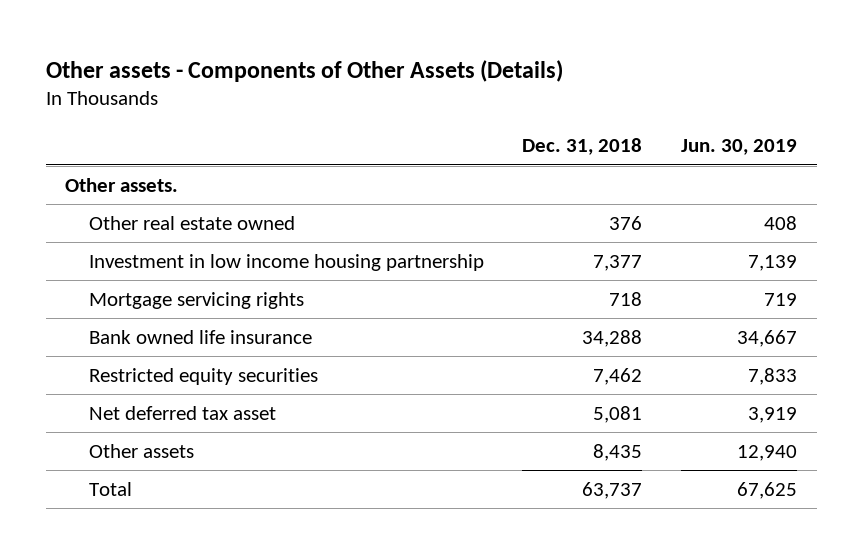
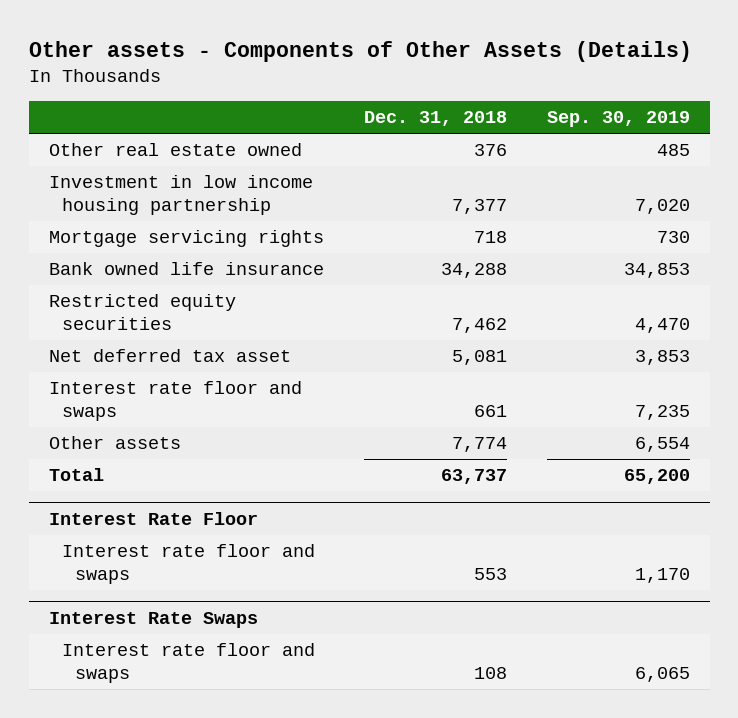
- | Dec. 31, 2018 | Jun. 30, 2019
+ | Dec. 31, 2018 | Sep. 30, 2019
- Other assets.
- Other assets | 8,435 | 12,940
+ Interest rate floor and swaps | 661 | 7,235
+ Other assets | 7,774 | 6,554
+ Interest Rate Floor
+ Interest rate floor and swaps | 553 | 1,170
+ Interest Rate Swaps
+ Interest rate floor and swaps | 108 | 6,065

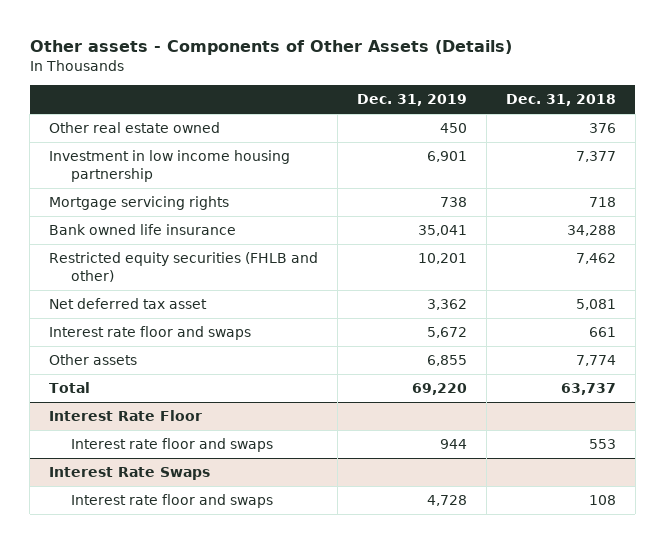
- | Dec. 31, 2018 | Sep. 30, 2019
+ | Dec. 31, 2019 | Dec. 31, 2018
- Restricted equity securities | 7,462 | 4,470
+ Restricted equity securities (FHLB and other) | 10,201 | 7,462

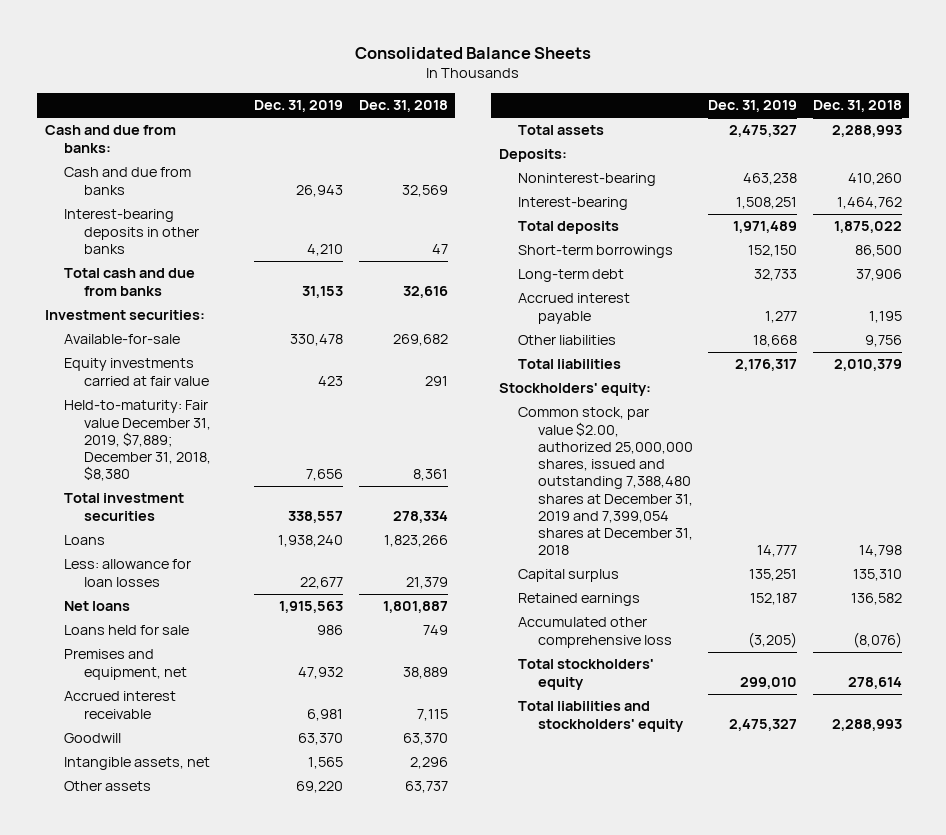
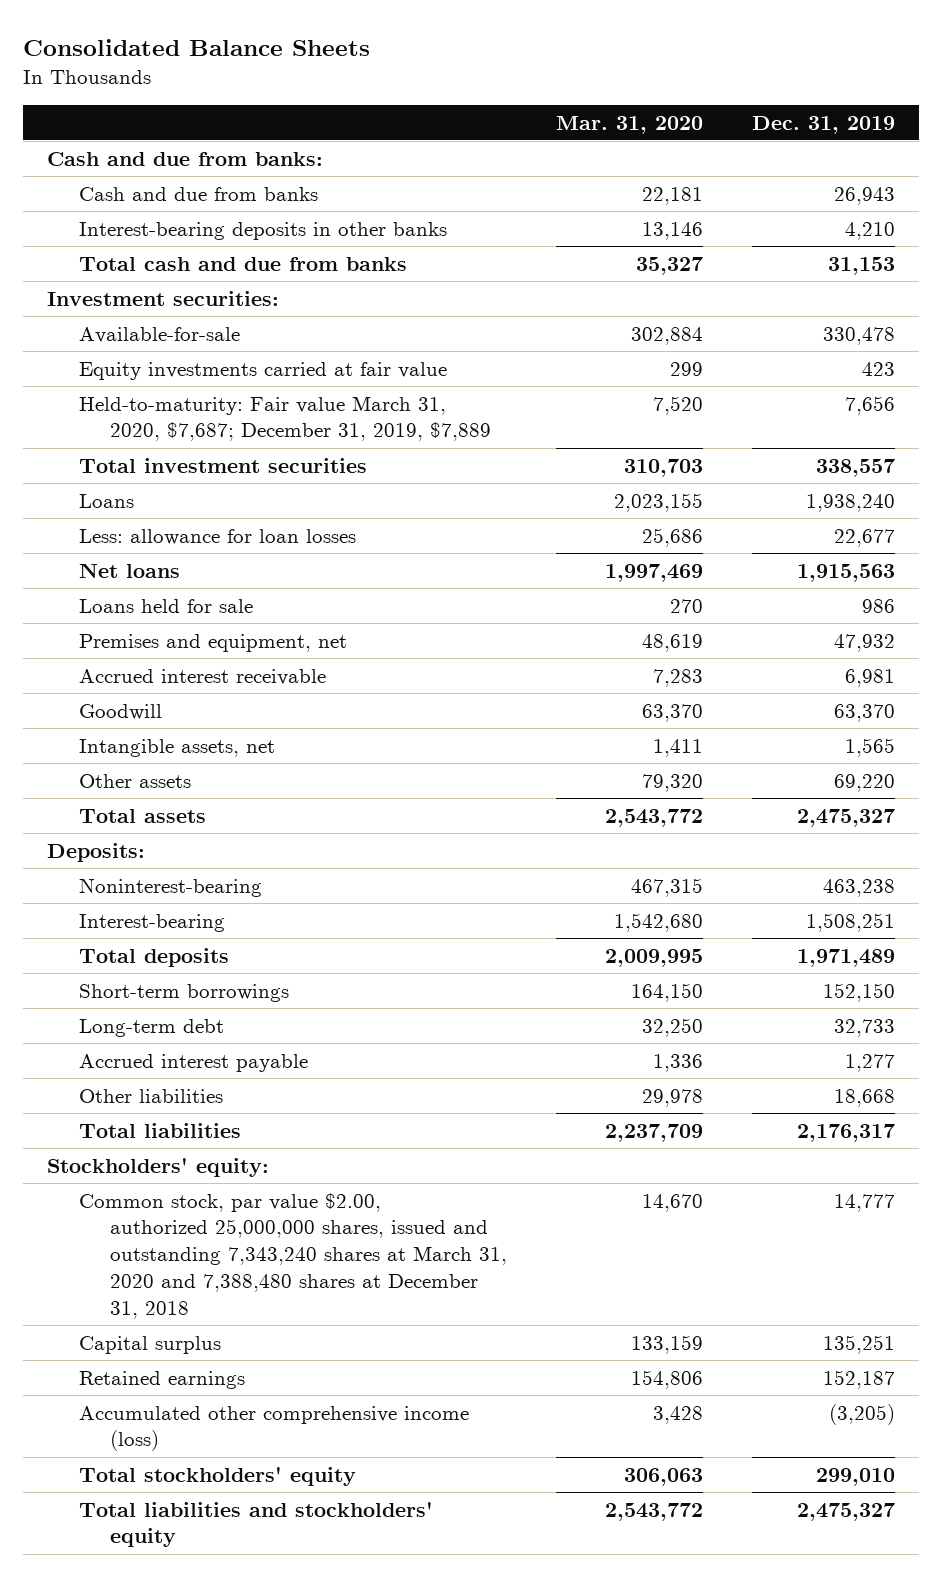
- | Dec. 31, 2019 | Dec. 31, 2018
+ | Mar. 31, 2020 | Dec. 31, 2019
- Held-to-maturity: Fair value December 31, 2019, $7,889; December 31, 2018, $8,380 | 7,656 | 8,361
+ Held-to-maturity: Fair value March 31, 2020, $7,687; December 31, 2019, $7,889 | 7,520 | 7,656
- Common stock, par value $2.00, authorized 25,000,000 shares, issued and outstanding 7,388,480 shares at December 31, 2019 and 7,399,054 shares at December 31, 2018 | 14,777 | 14,798
+ Common stock, par value $2.00, authorized 25,000,000 shares, issued and outstanding 7,343,240 shares at March 31, 2020 and 7,388,480 shares at December 31, 2018 | 14,670 | 14,777
- Accumulated other comprehensive loss | (3,205) | (8,076)
+ Accumulated other comprehensive income (loss) | 3,428 | (3,205)

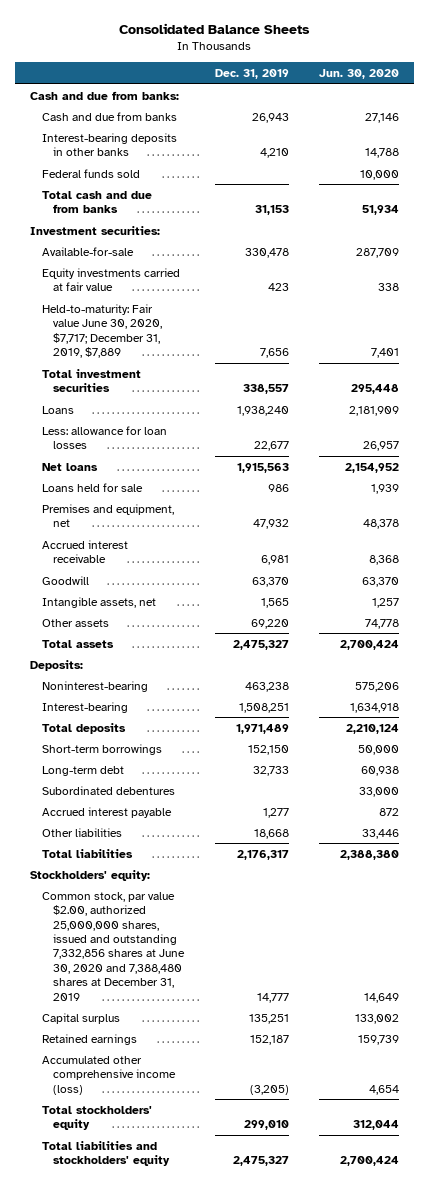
- | Mar. 31, 2020 | Dec. 31, 2019
+ | Dec. 31, 2019 | Jun. 30, 2020
+ Federal funds sold | | 10,000
- Held-to-maturity: Fair value March 31, 2020, $7,687; December 31, 2019, $7,889 | 7,520 | 7,656
+ Held-to-maturity: Fair value June 30, 2020, $7,717; December 31, 2019, $7,889 | 7,656 | 7,401
+ Subordinated debentures | | 33,000
- Common stock, par value $2.00, authorized 25,000,000 shares, issued and outstanding 7,343,240 shares at March 31, 2020 and 7,388,480 shares at December 31, 2018 | 14,670 | 14,777
+ Common stock, par value $2.00, authorized 25,000,000 shares, issued and outstanding 7,332,856 shares at June 30, 2020 and 7,388,480 shares at December 31, 2019 | 14,777 | 14,649

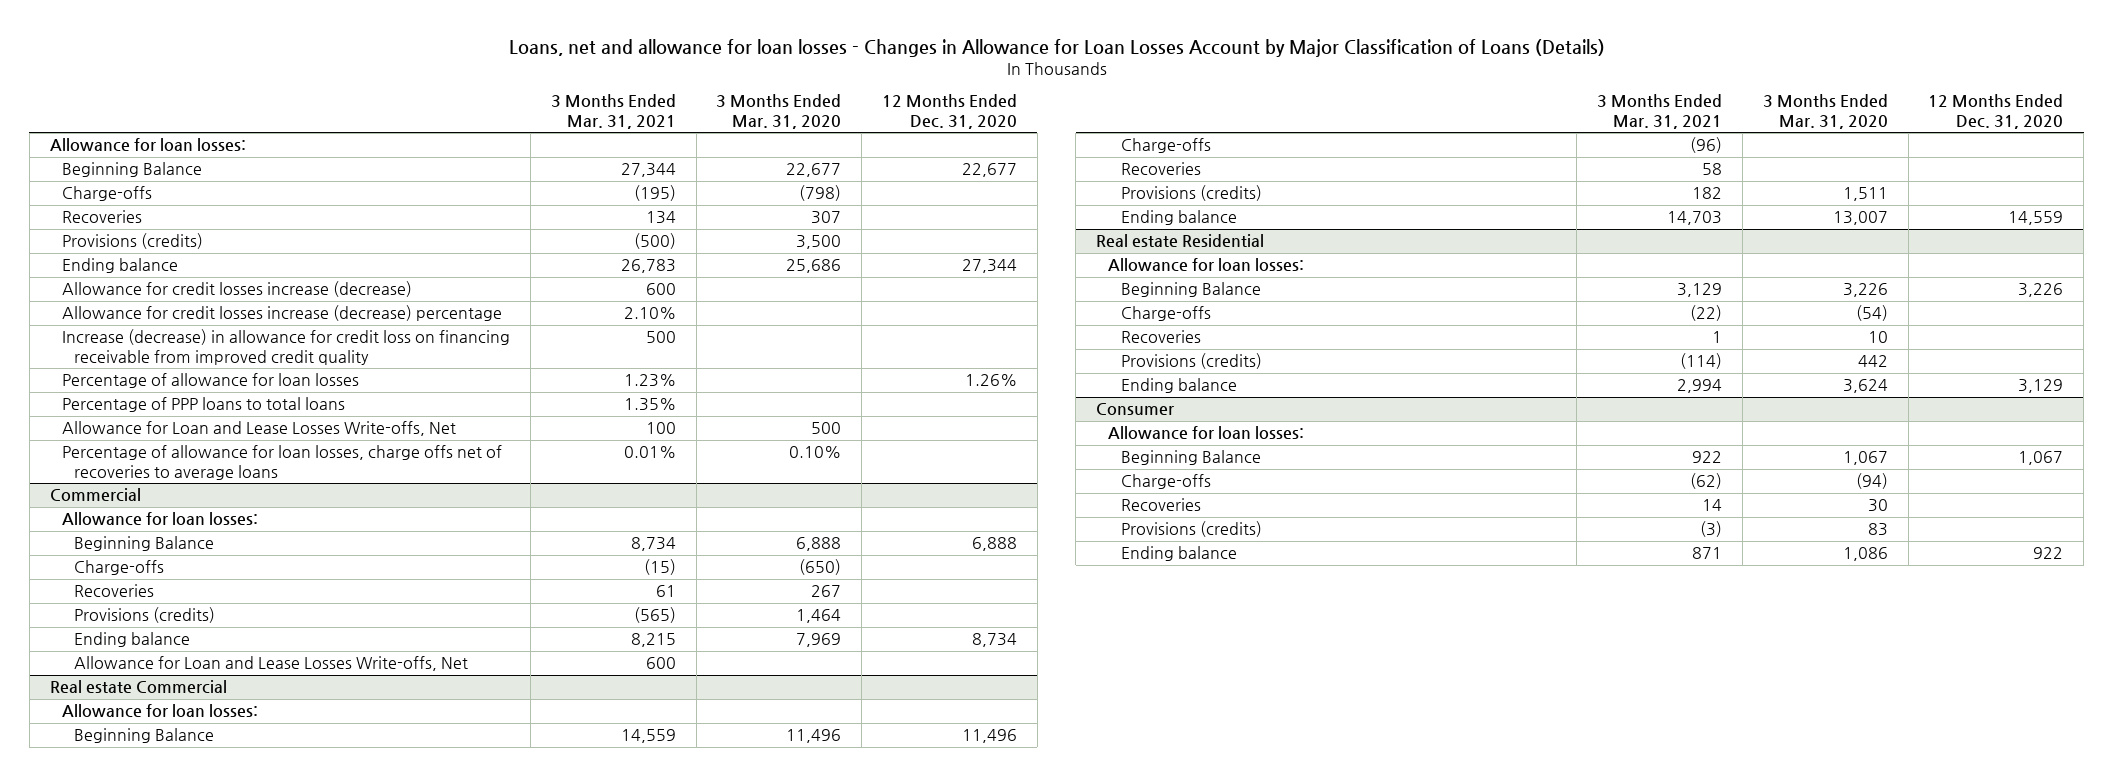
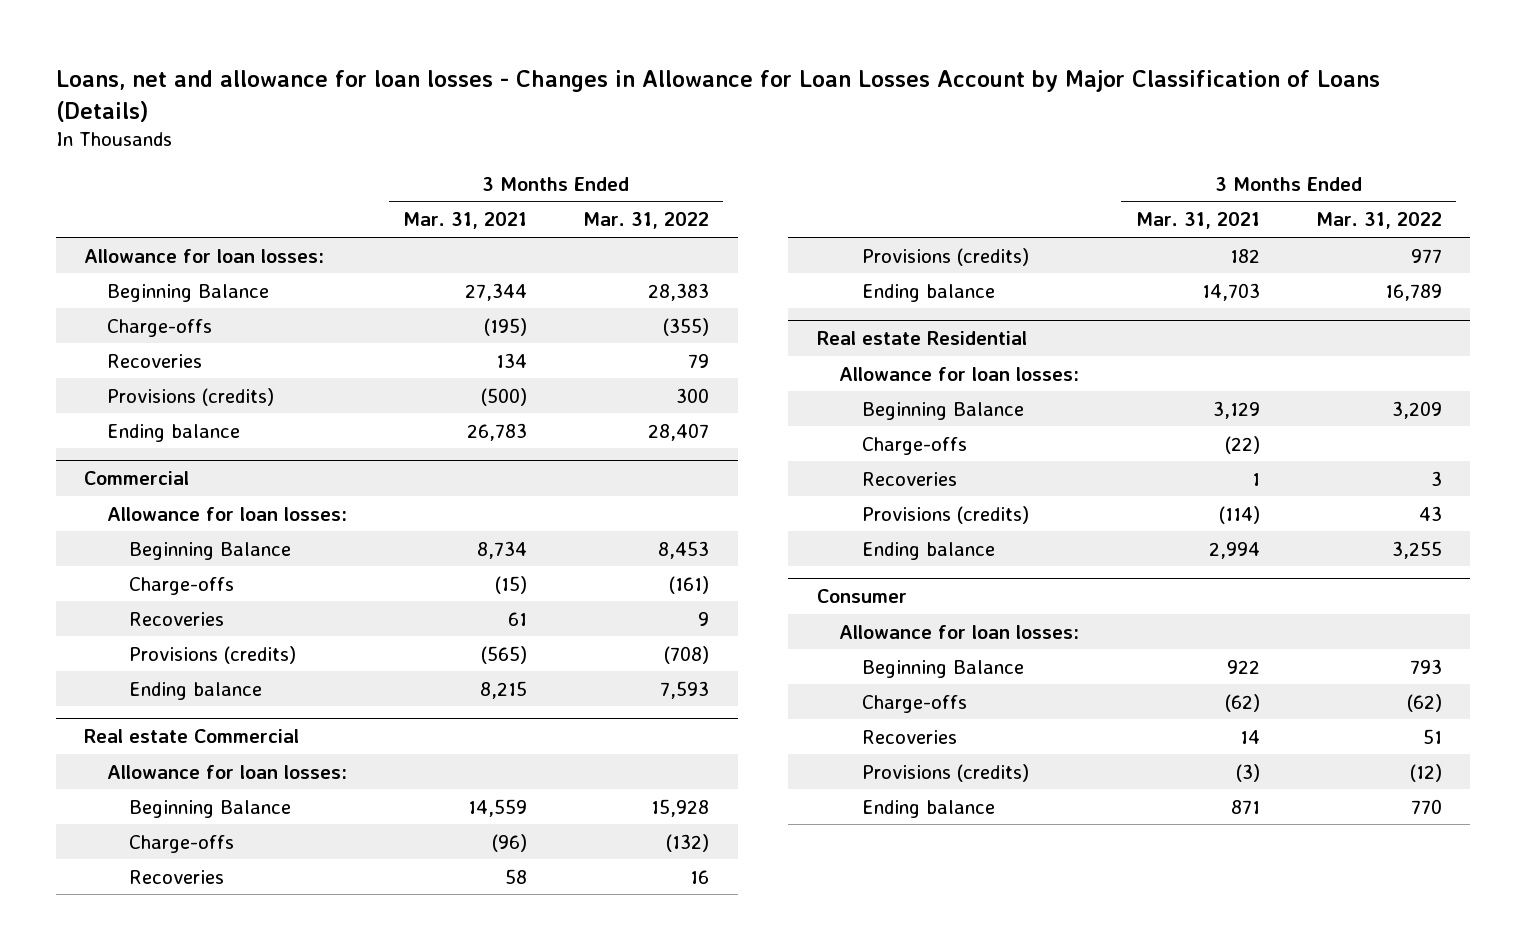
- | 3 Months Ended Mar. 31, 2021 | 3 Months Ended Mar. 31, 2020 | 12 Months Ended Dec. 31, 2020
+ | 3 Months Ended Mar. 31, 2021 | 3 Months Ended Mar. 31, 2022
- Allowance for credit losses increase (decrease) | 600 | |
- Allowance for credit losses increase (decrease) percentage | 2.10% | |
- Increase (decrease) in allowance for credit loss on financing receivable from improved credit quality | 500 | |
- Percentage of allowance for loan losses | 1.23% | | 1.26%
- Percentage of PPP loans to total loans | 1.35% | |
- Allowance for Loan and Lease Losses Write-offs, Net | 100 | 500 |
- Percentage of allowance for loan losses, charge offs net of recoveries to average loans | 0.01% | 0.10% |
@ Commercial
- Allowance for Loan and Lease Losses Write-offs, Net | 600 | |

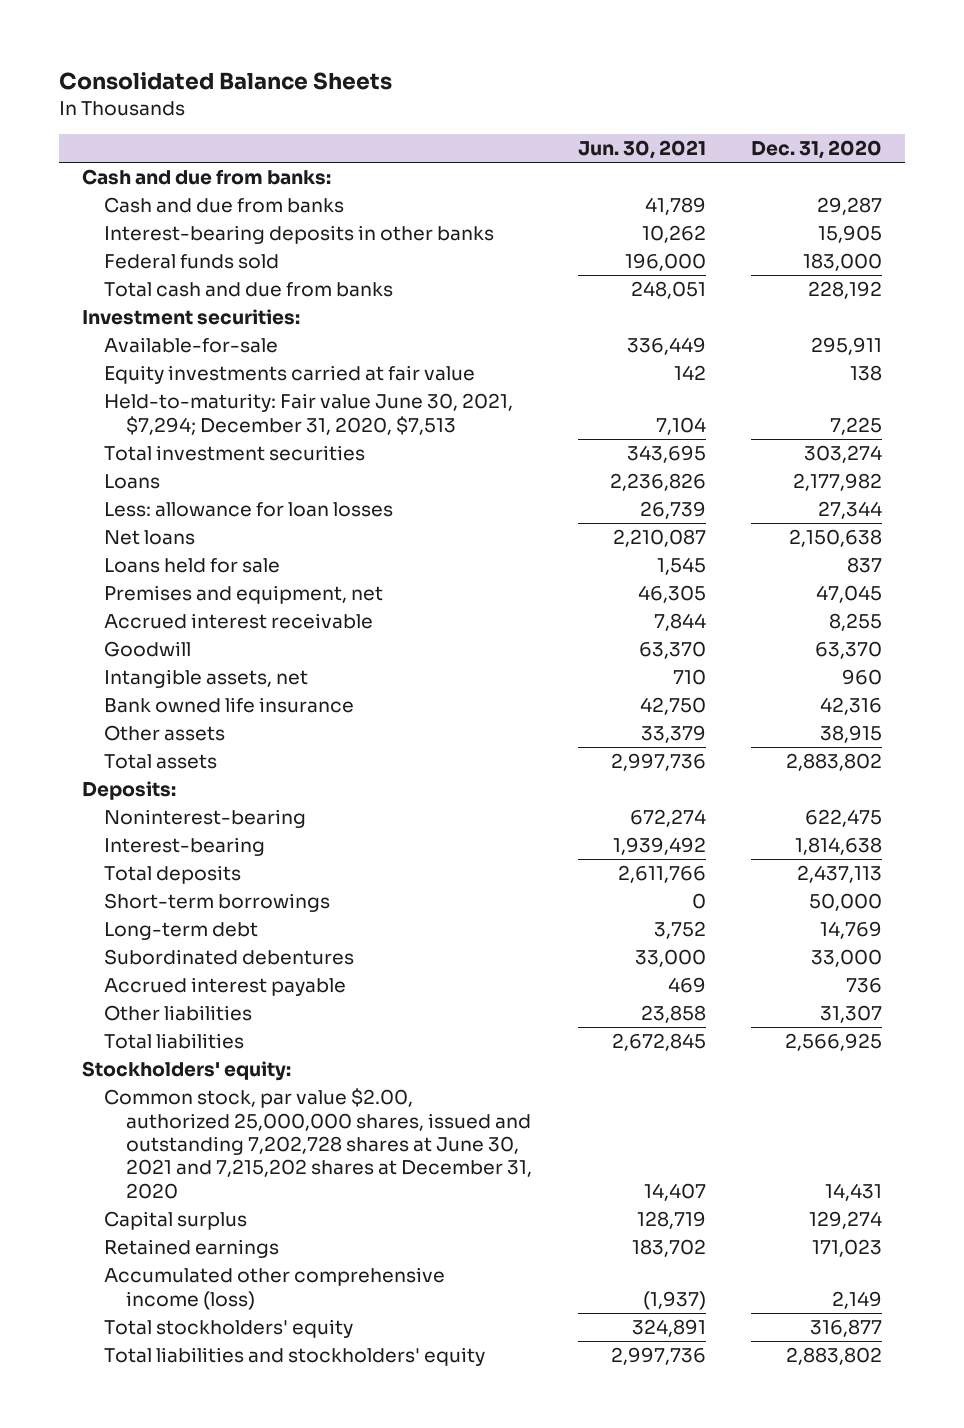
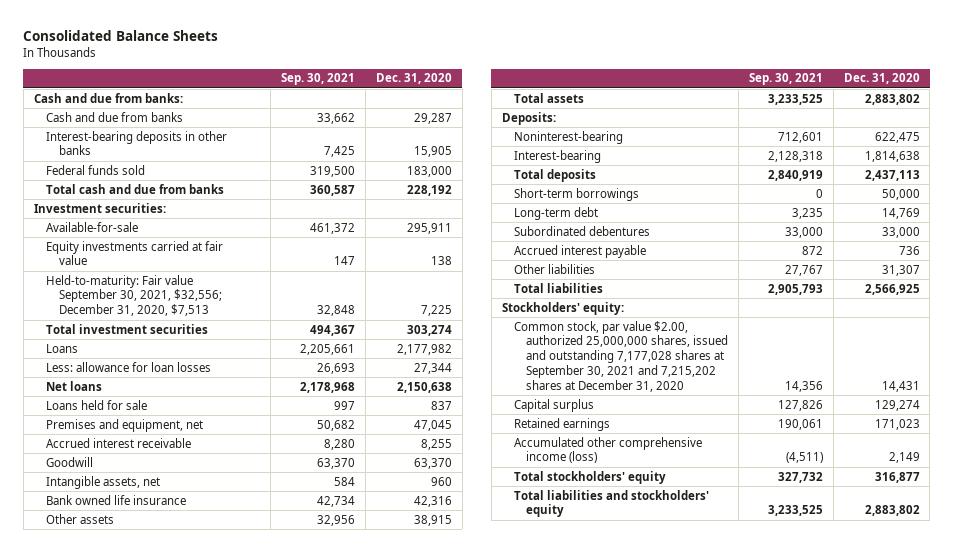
- | Jun. 30, 2021 | Dec. 31, 2020
+ | Sep. 30, 2021 | Dec. 31, 2020
- Held-to-maturity: Fair value June 30, 2021, $7,294; December 31, 2020, $7,513 | 7,104 | 7,225
+ Held-to-maturity: Fair value September 30, 2021, $32,556; December 31, 2020, $7,513 | 32,848 | 7,225
- Common stock, par value $2.00, authorized 25,000,000 shares, issued and outstanding 7,202,728 shares at June 30, 2021 and 7,215,202 shares at December 31, 2020 | 14,407 | 14,431
+ Common stock, par value $2.00, authorized 25,000,000 shares, issued and outstanding 7,177,028 shares at September 30, 2021 and 7,215,202 shares at December 31, 2020 | 14,356 | 14,431

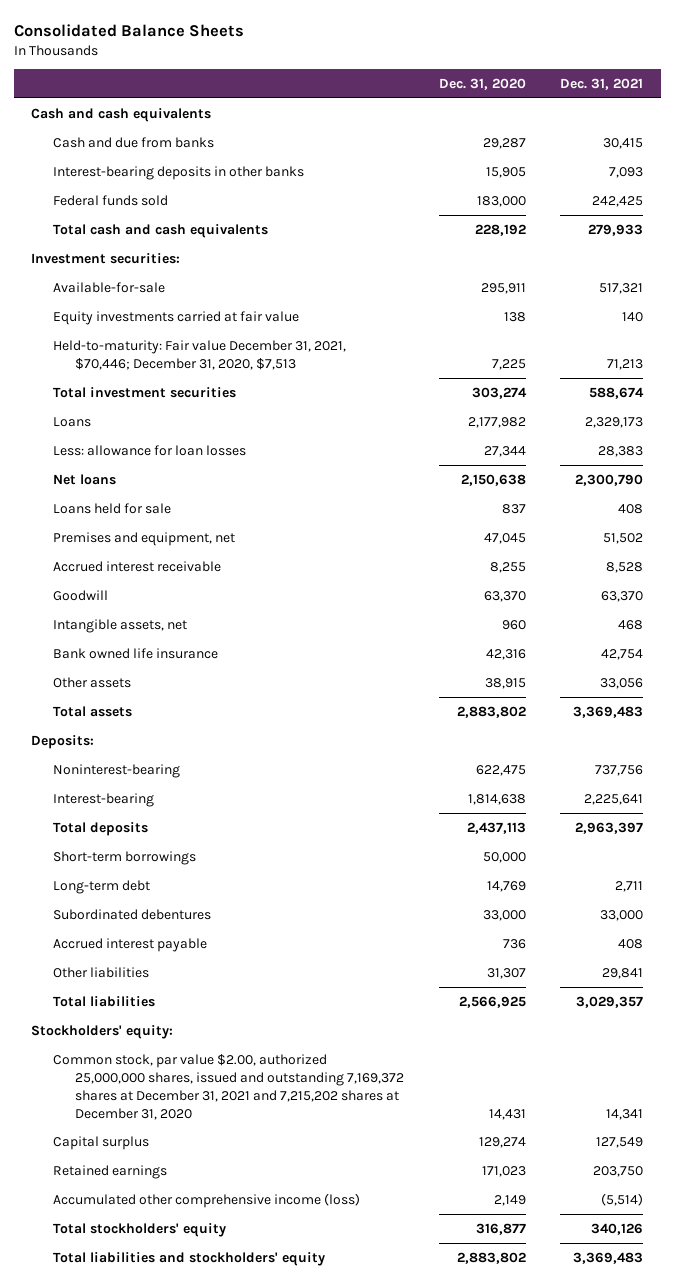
- | Sep. 30, 2021 | Dec. 31, 2020
+ | Dec. 31, 2020 | Dec. 31, 2021
- Cash and due from banks:
+ Cash and cash equivalents
- Total cash and due from banks | 360,587 | 228,192
+ Total cash and cash equivalents | 228,192 | 279,933
- Held-to-maturity: Fair value September 30, 2021, $32,556; December 31, 2020, $7,513 | 32,848 | 7,225
+ Held-to-maturity: Fair value December 31, 2021, $70,446; December 31, 2020, $7,513 | 7,225 | 71,213
- Common stock, par value $2.00, authorized 25,000,000 shares, issued and outstanding 7,177,028 shares at September 30, 2021 and 7,215,202 shares at December 31, 2020 | 14,356 | 14,431
+ Common stock, par value $2.00, authorized 25,000,000 shares, issued and outstanding 7,169,372 shares at December 31, 2021 and 7,215,202 shares at December 31, 2020 | 14,431 | 14,341

